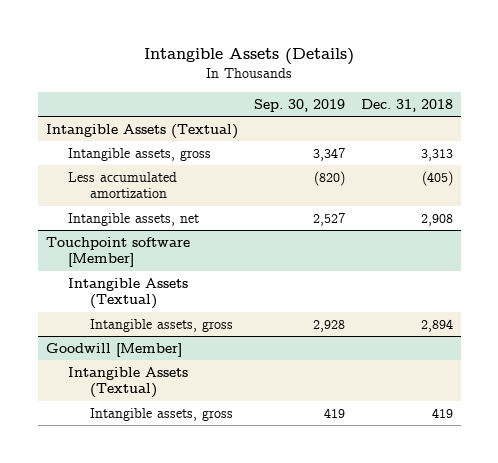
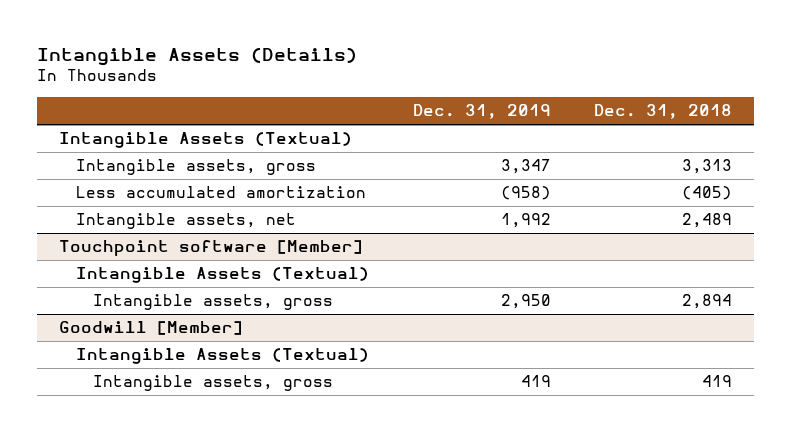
- | Sep. 30, 2019 | Dec. 31, 2018
+ | Dec. 31, 2019 | Dec. 31, 2018
- Intangible assets, net | 2,527 | 2,908
+ Intangible assets, net | 1,992 | 2,489

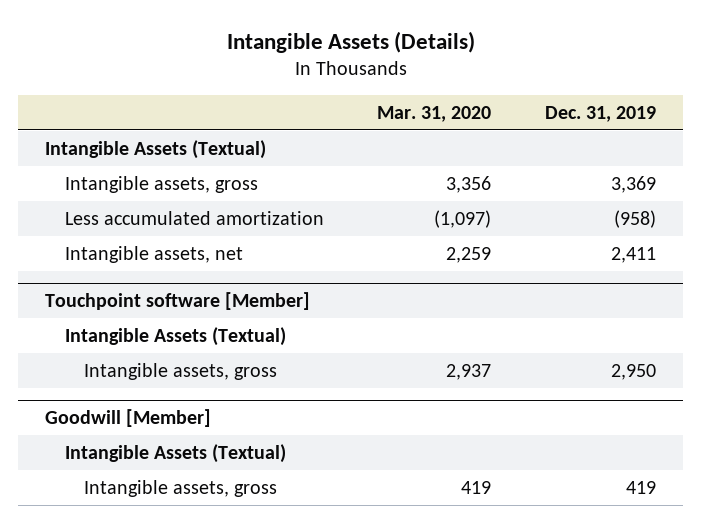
- | Dec. 31, 2019 | Dec. 31, 2018
+ | Mar. 31, 2020 | Dec. 31, 2019
- Intangible assets, gross | 3,347 | 3,313
+ Intangible assets, gross | 3,356 | 3,369
- Intangible assets, net | 1,992 | 2,489
+ Intangible assets, net | 2,259 | 2,411

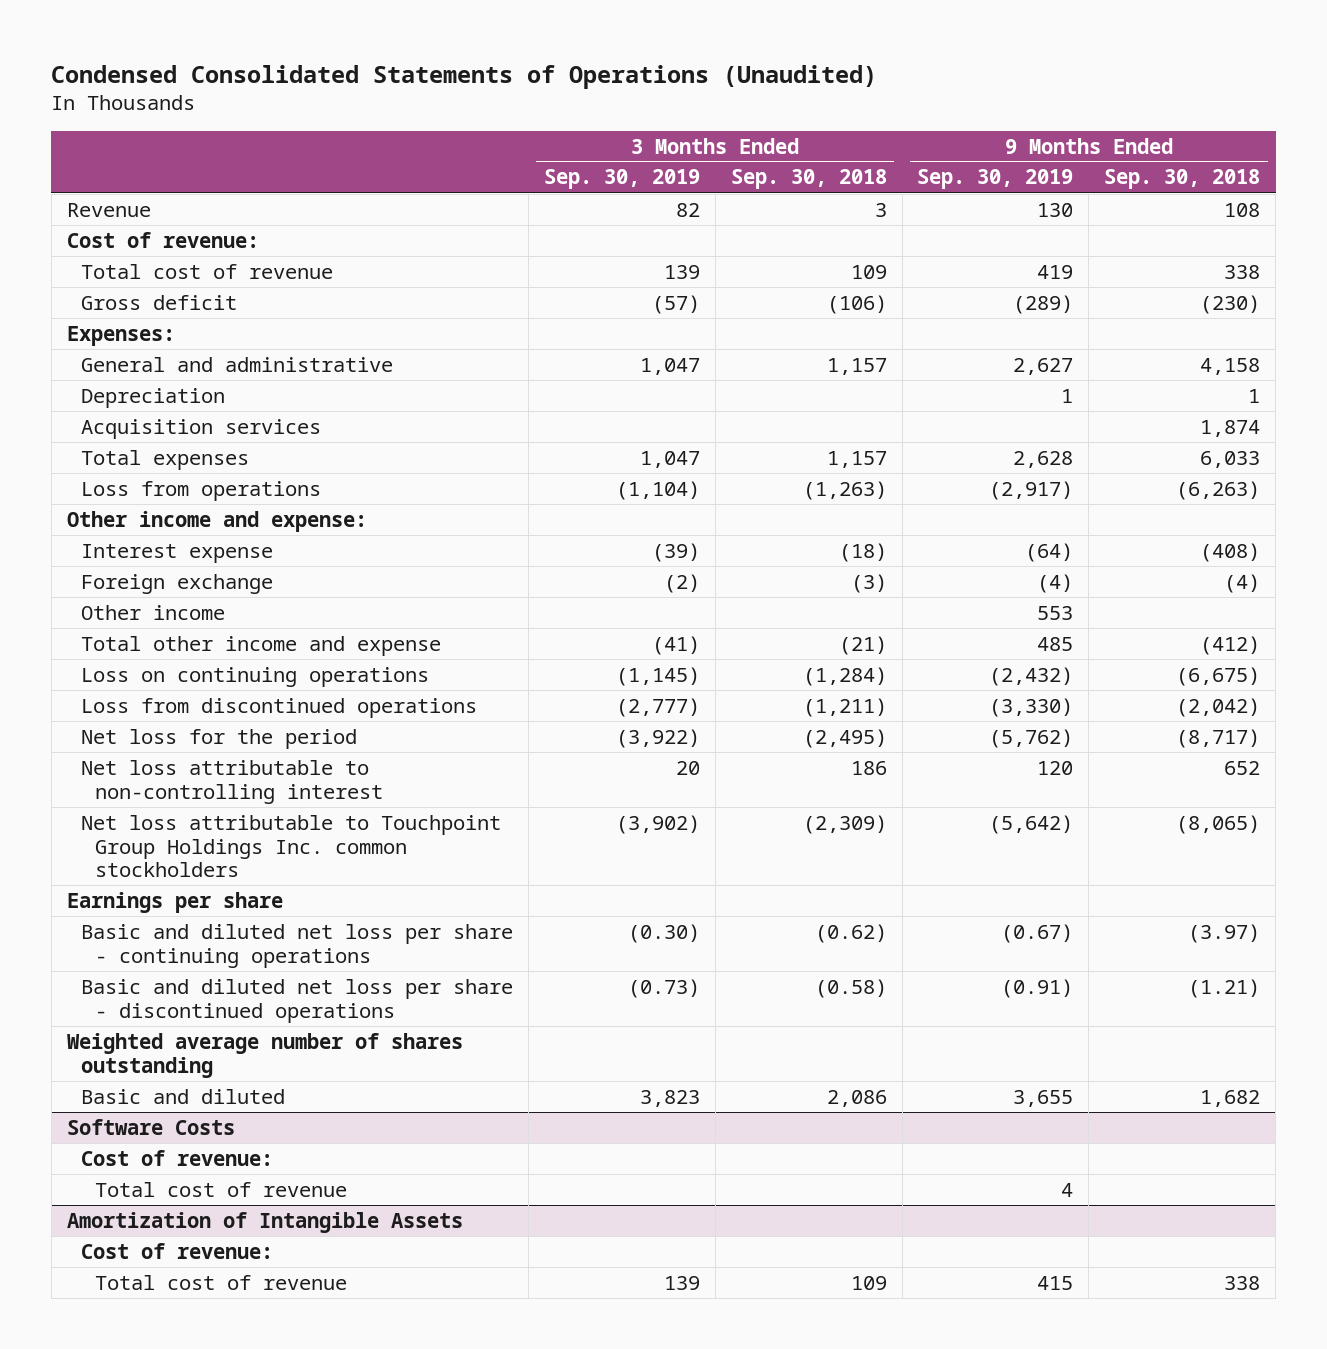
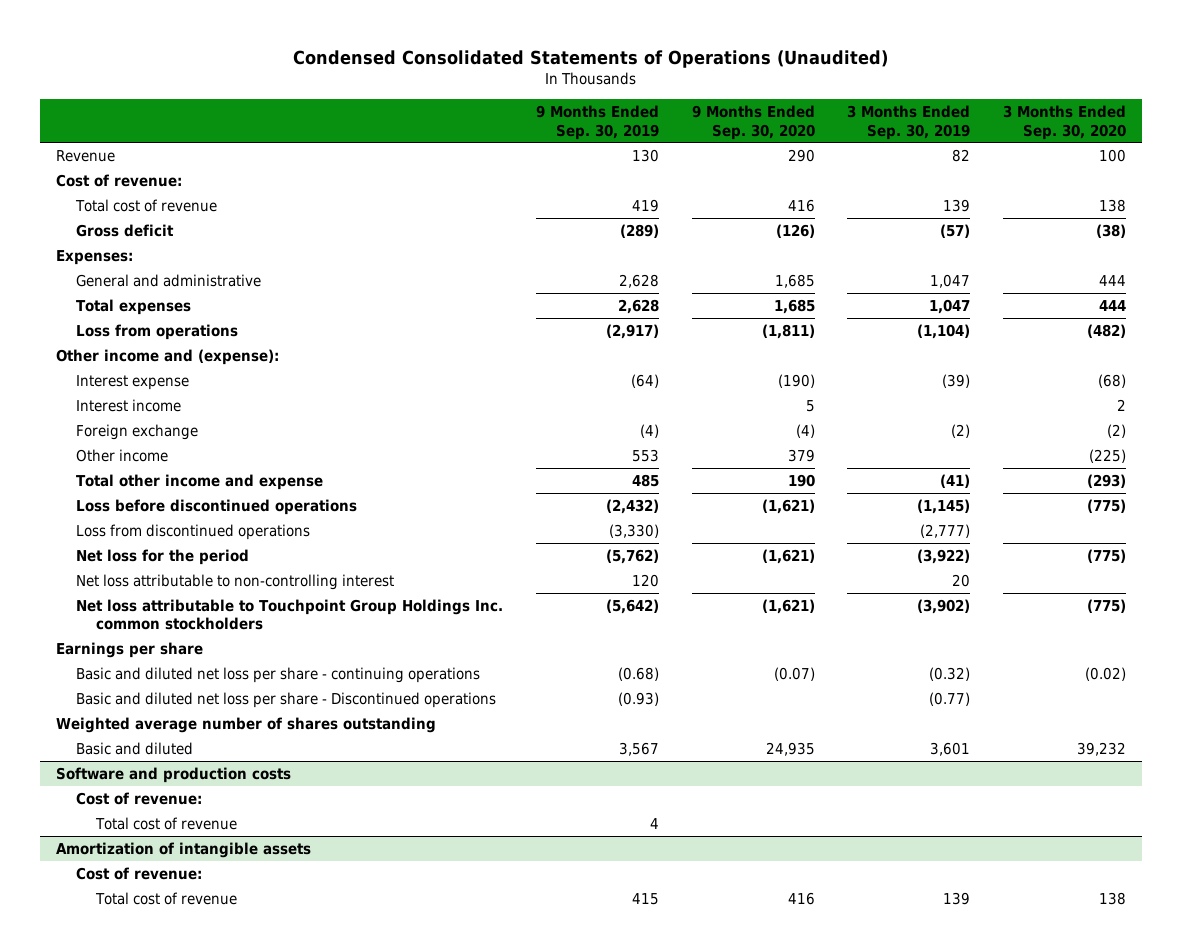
- | 3 Months Ended Sep. 30, 2019 | 3 Months Ended Sep. 30, 2018 | 9 Months Ended Sep. 30, 2019 | 9 Months Ended Sep. 30, 2018
+ | 9 Months Ended Sep. 30, 2019 | 9 Months Ended Sep. 30, 2020 | 3 Months Ended Sep. 30, 2019 | 3 Months Ended Sep. 30, 2020
- General and administrative | 1,047 | 1,157 | 2,627 | 4,158
- Depreciation | | | 1 | 1
- Acquisition services | | | | 1,874
+ General and administrative | 2,628 | 1,685 | 1,047 | 444
- Other income and expense:
+ Other income and (expense):
+ Interest income | | 5 | | 2
- Loss on continuing operations | (1,145) | (1,284) | (2,432) | (6,675)
+ Loss before discontinued operations | (2,432) | (1,621) | (1,145) | (775)
- Basic and diluted net loss per share - continuing operations | (0.30) | (0.62) | (0.67) | (3.97)
- Basic and diluted net loss per share - discontinued operations | (0.73) | (0.58) | (0.91) | (1.21)
+ Basic and diluted net loss per share - continuing operations | (0.68) | (0.07) | (0.32) | (0.02)
+ Basic and diluted net loss per share - Discontinued operations | (0.93) | | (0.77) |
- Basic and diluted | 3,823 | 2,086 | 3,655 | 1,682
- Software Costs
+ Basic and diluted | 3,567 | 24,935 | 3,601 | 39,232
+ Software and production costs
- Amortization of Intangible Assets
+ Amortization of intangible assets

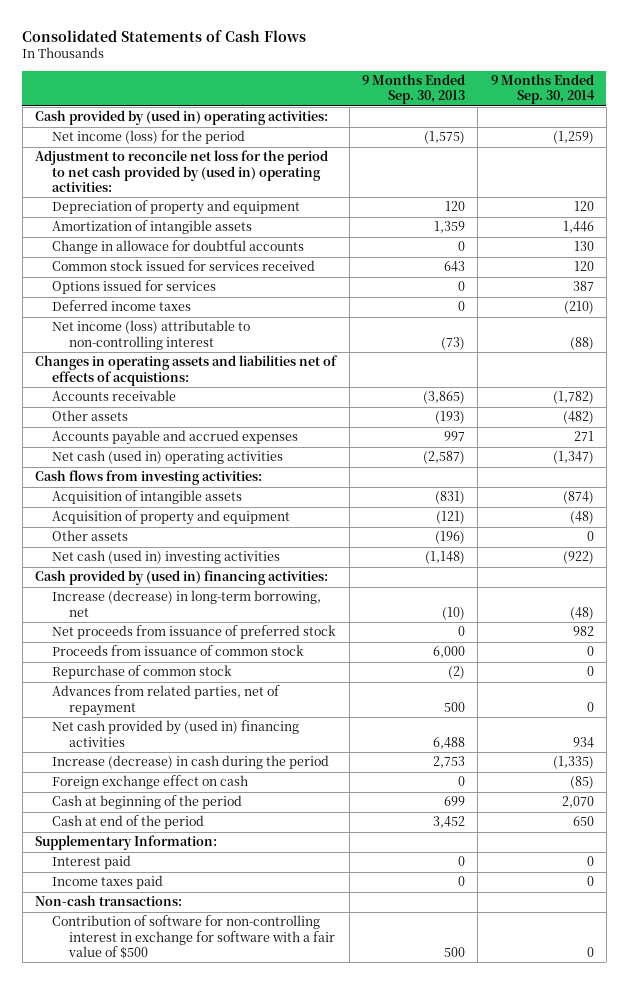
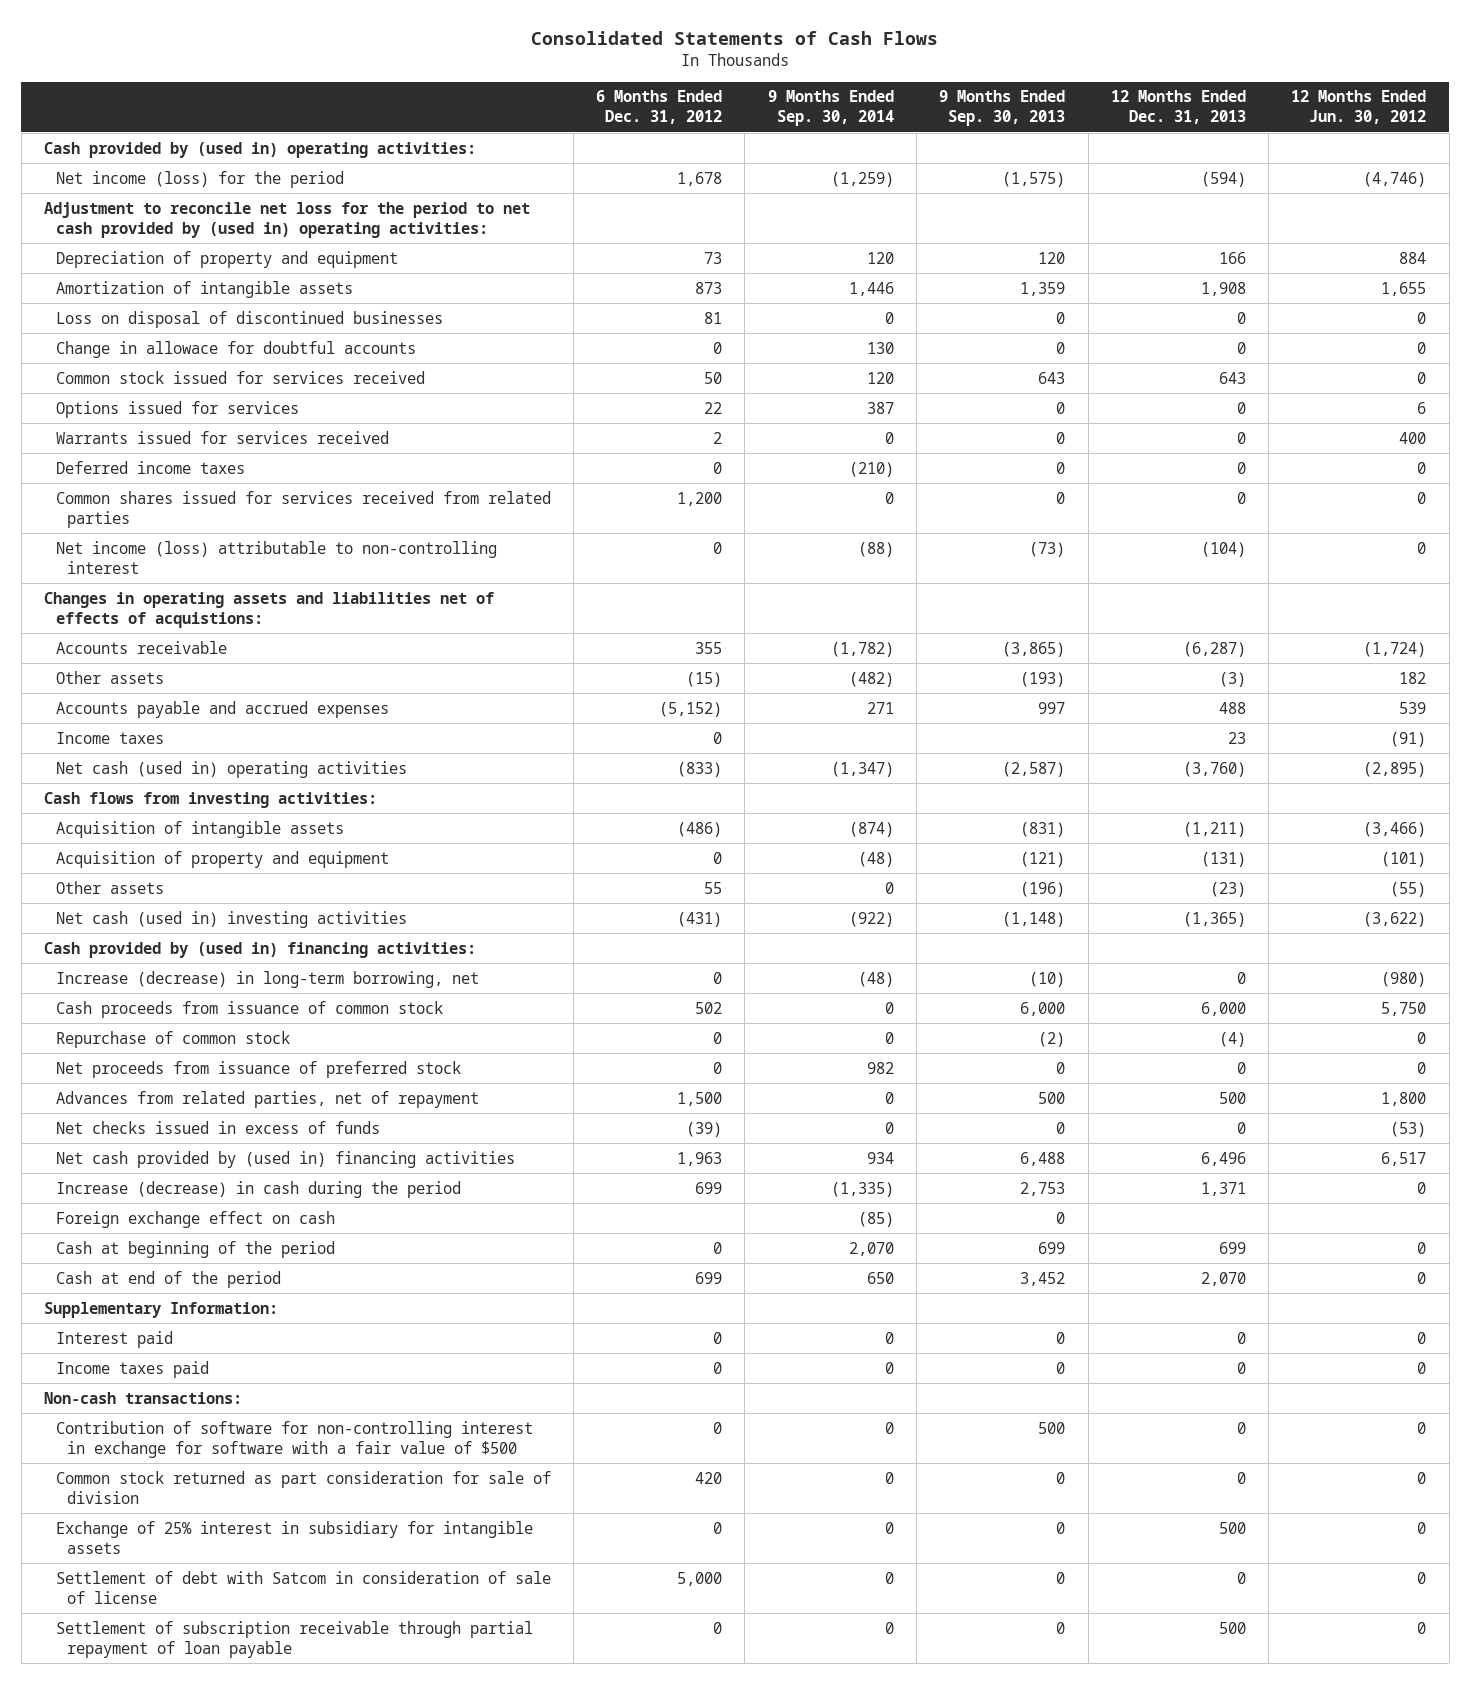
- | 9 Months Ended Sep. 30, 2013 | 9 Months Ended Sep. 30, 2014
+ | 6 Months Ended Dec. 31, 2012 | 9 Months Ended Sep. 30, 2014 | 9 Months Ended Sep. 30, 2013 | 12 Months Ended Dec. 31, 2013 | 12 Months Ended Jun. 30, 2012
+ Loss on disposal of discontinued businesses | 81 | 0 | 0 | 0 | 0
+ Warrants issued for services received | 2 | 0 | 0 | 0 | 400
+ Common shares issued for services received from related parties | 1,200 | 0 | 0 | 0 | 0
+ Income taxes | 0 | | | 23 | (91)
- Proceeds from issuance of common stock | 6,000 | 0
+ Cash proceeds from issuance of common stock | 502 | 0 | 6,000 | 6,000 | 5,750
moved down: Net proceeds from issuance of preferred stock | 0 | 982 | 0 | 0 | 0
+ Net checks issued in excess of funds | (39) | 0 | 0 | 0 | (53)
+ Common stock returned as part consideration for sale of division | 420 | 0 | 0 | 0 | 0
+ Exchange of 25% interest in subsidiary for intangible assets | 0 | 0 | 0 | 500 | 0
+ Settlement of debt with Satcom in consideration of sale of license | 5,000 | 0 | 0 | 0 | 0
+ Settlement of subscription receivable through partial repayment of loan payable | 0 | 0 | 0 | 500 | 0

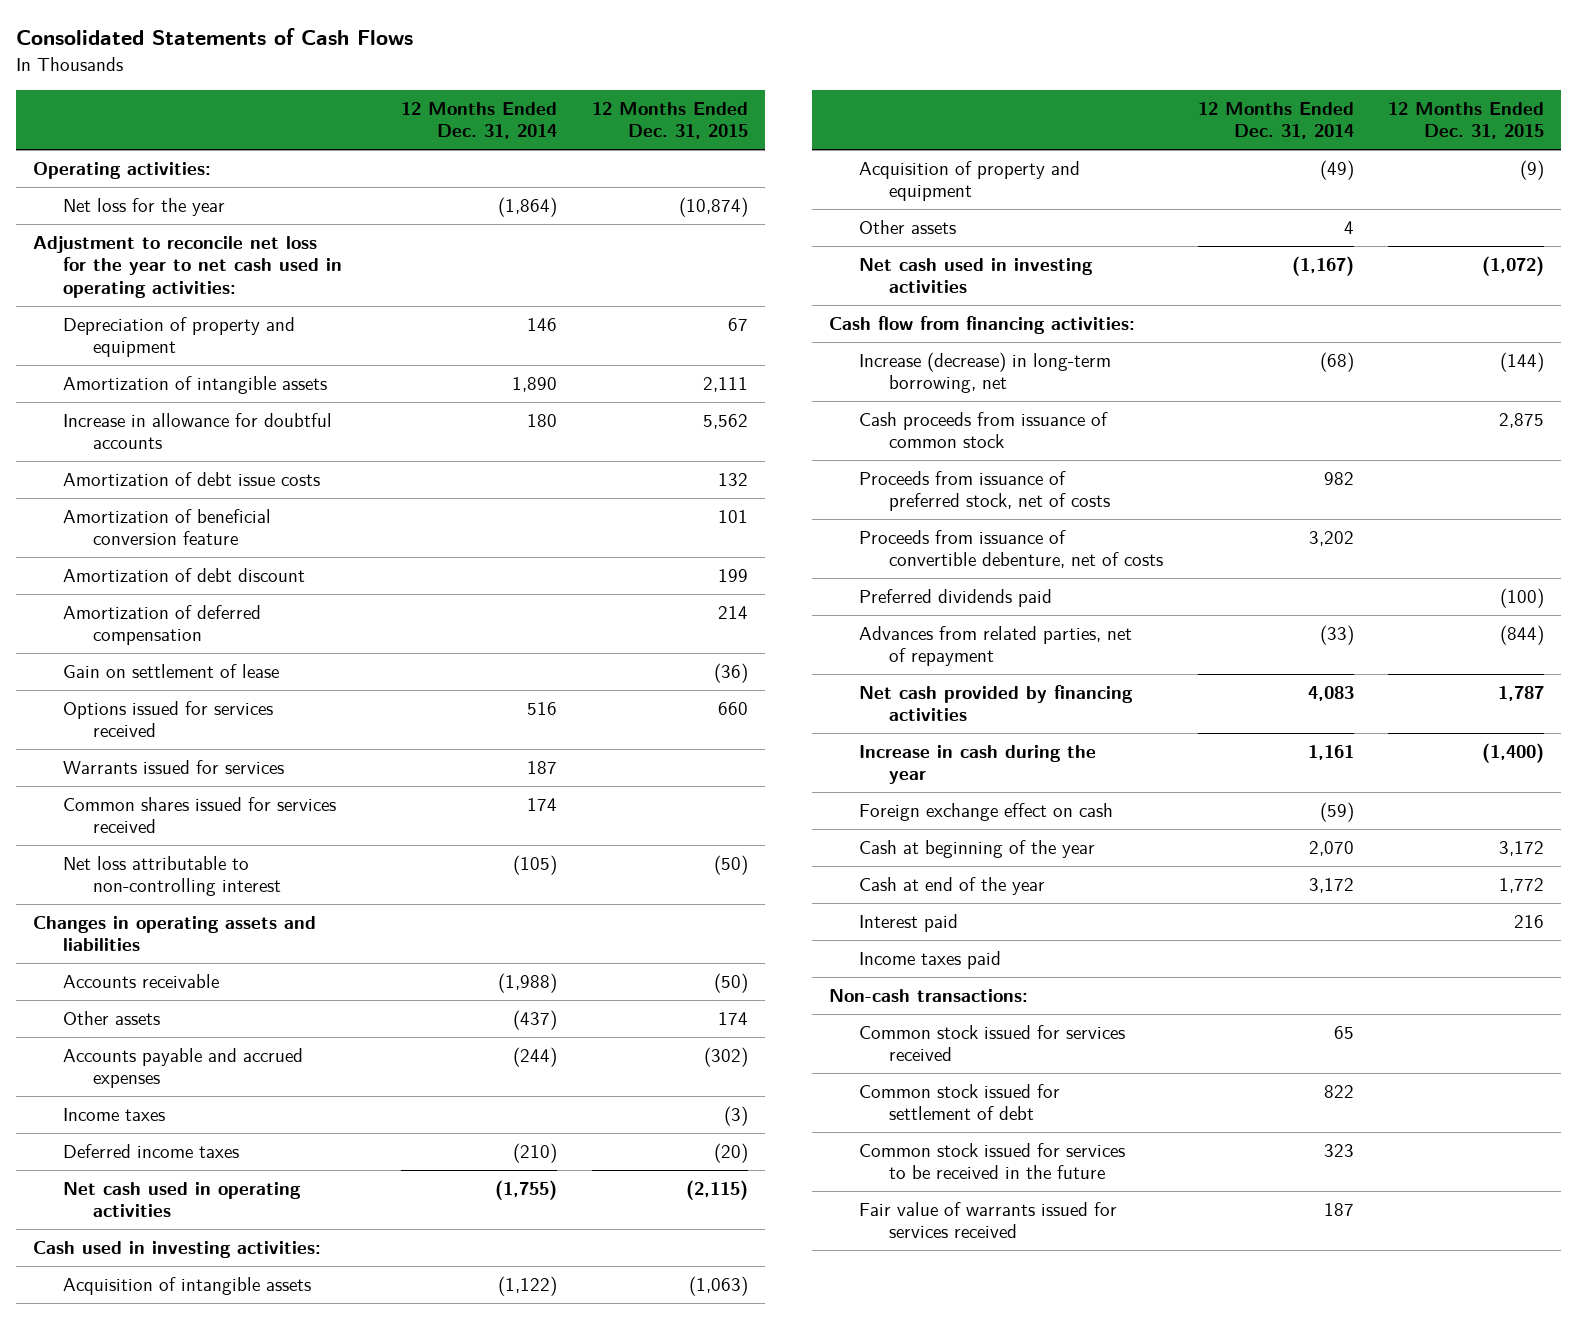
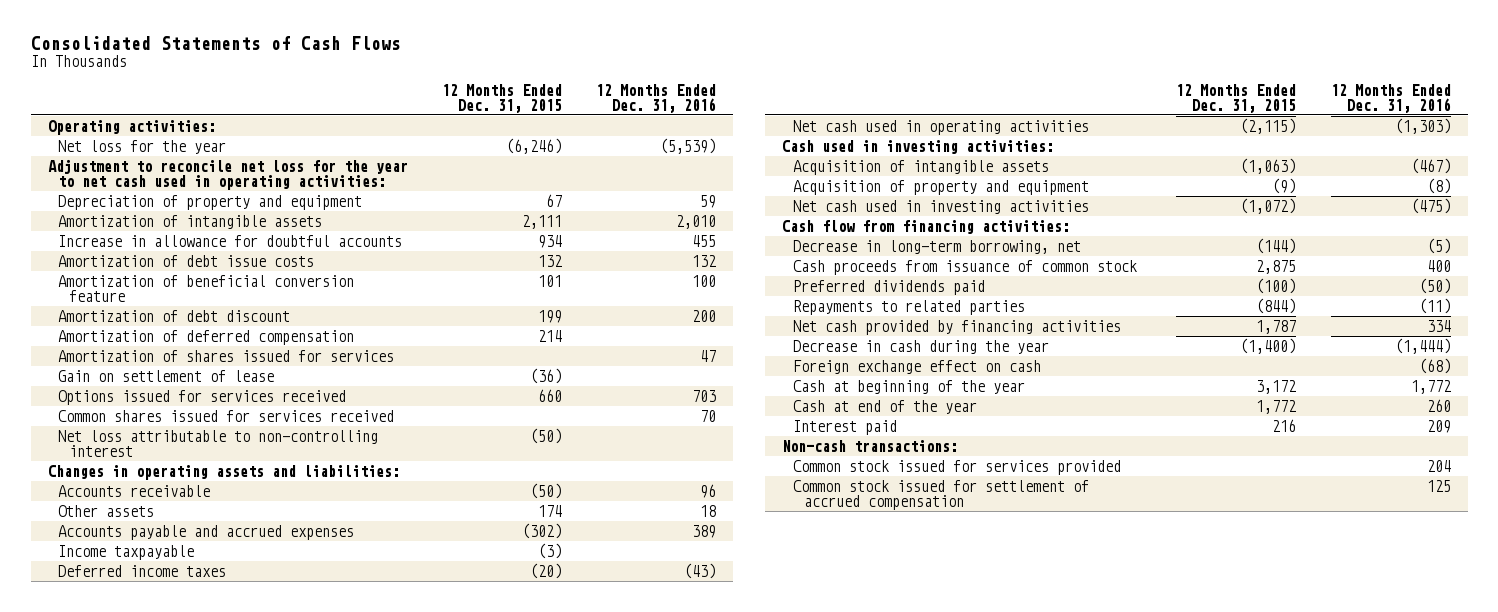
- | 12 Months Ended Dec. 31, 2014 | 12 Months Ended Dec. 31, 2015
+ | 12 Months Ended Dec. 31, 2015 | 12 Months Ended Dec. 31, 2016
- Net loss for the year | (1,864) | (10,874)
+ Net loss for the year | (6,246) | (5,539)
- Increase in allowance for doubtful accounts | 180 | 5,562
+ Increase in allowance for doubtful accounts | 934 | 455
+ Amortization of shares issued for services | | 47
- Warrants issued for services | 187 |
- Changes in operating assets and liabilities
+ Changes in operating assets and liabilities:
- Income taxes | | (3)
+ Income taxpayable | (3) |
- Other assets | 4 |
- Increase (decrease) in long-term borrowing, net | (68) | (144)
+ Decrease in long-term borrowing, net | (144) | (5)
- Proceeds from issuance of preferred stock, net of costs | 982 |
- Proceeds from issuance of convertible debenture, net of costs | 3,202 |
- Advances from related parties, net of repayment | (33) | (844)
+ Repayments to related parties | (844) | (11)
- Increase in cash during the year | 1,161 | (1,400)
+ Decrease in cash during the year | (1,400) | (1,444)
- Income taxes paid
- Common stock issued for services received | 65 |
- Common stock issued for settlement of debt | 822 |
- Common stock issued for services to be received in the future | 323 |
- Fair value of warrants issued for services received | 187 |
+ Common stock issued for services provided | | 204
+ Common stock issued for settlement of accrued compensation | | 125

